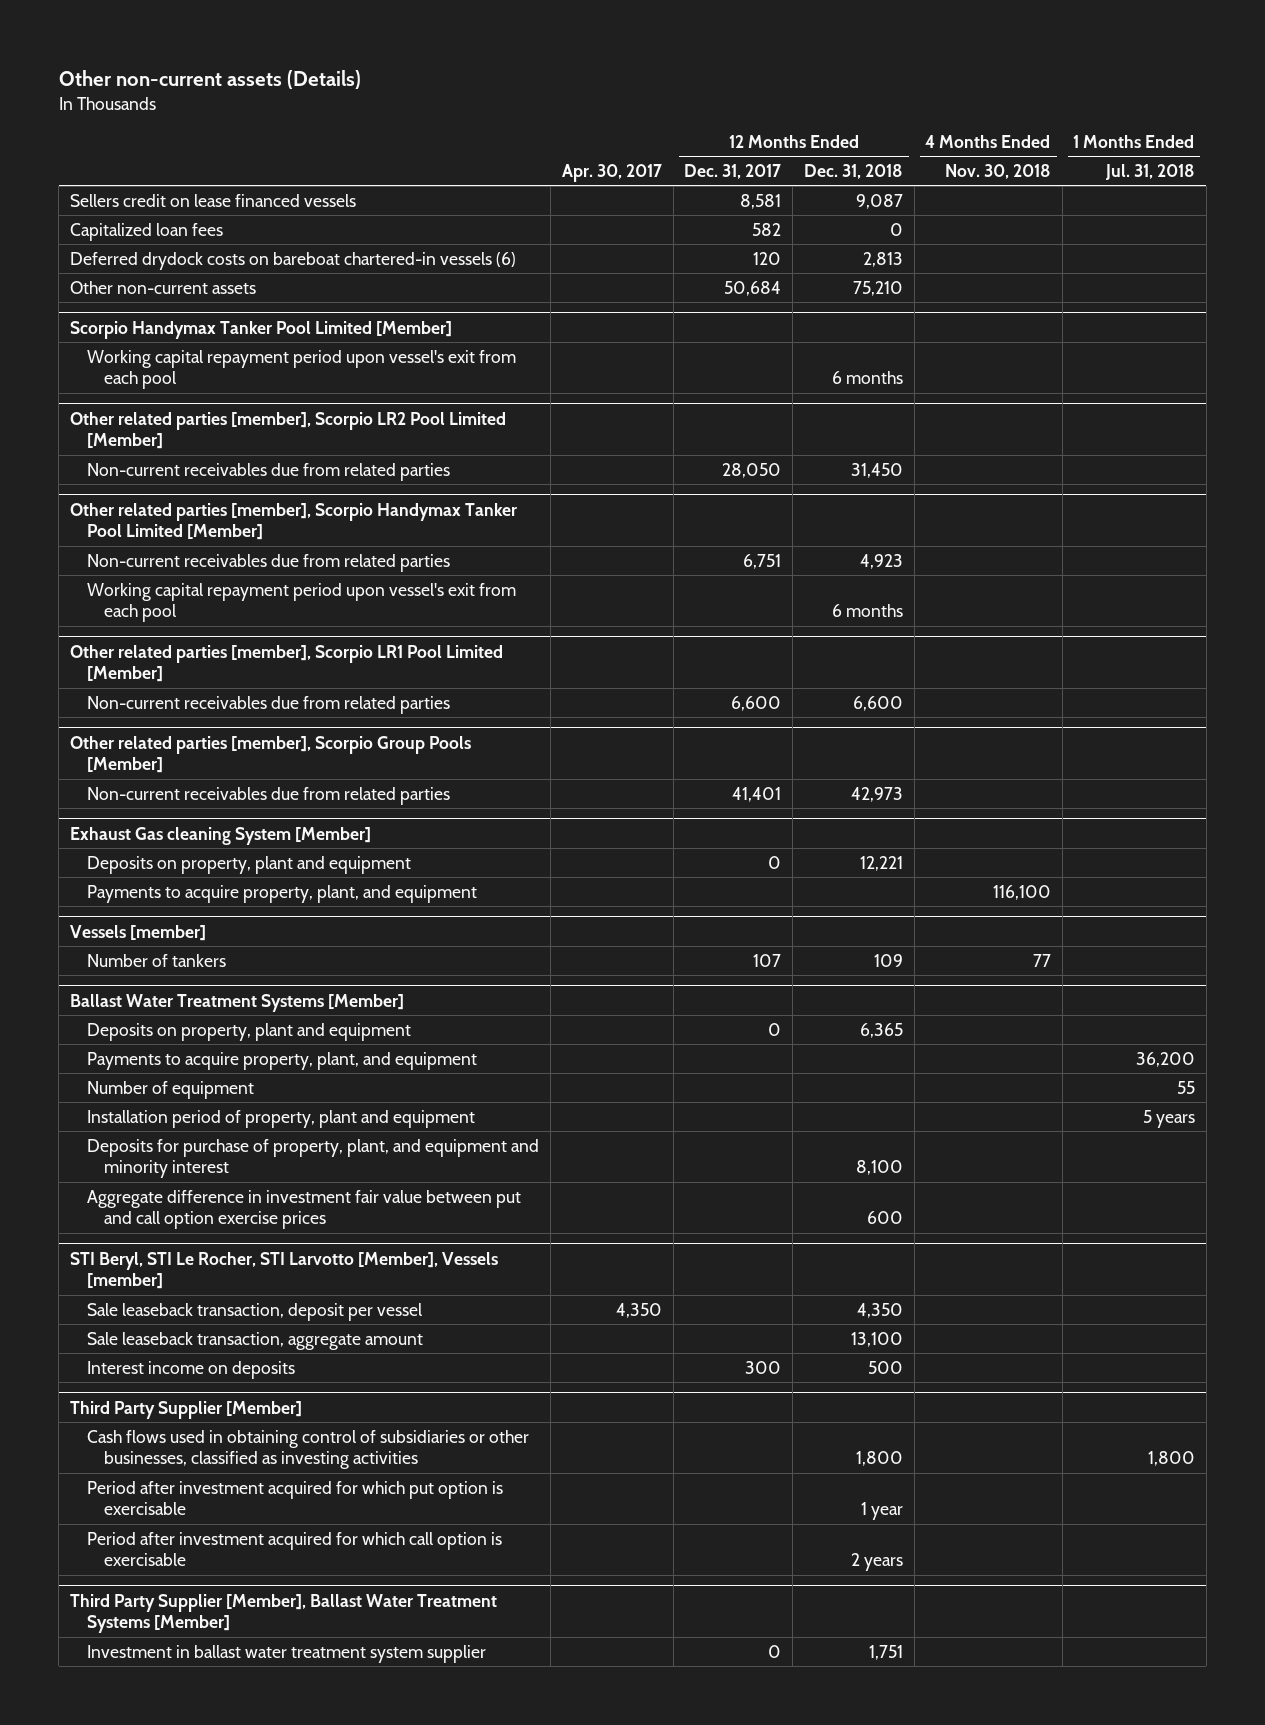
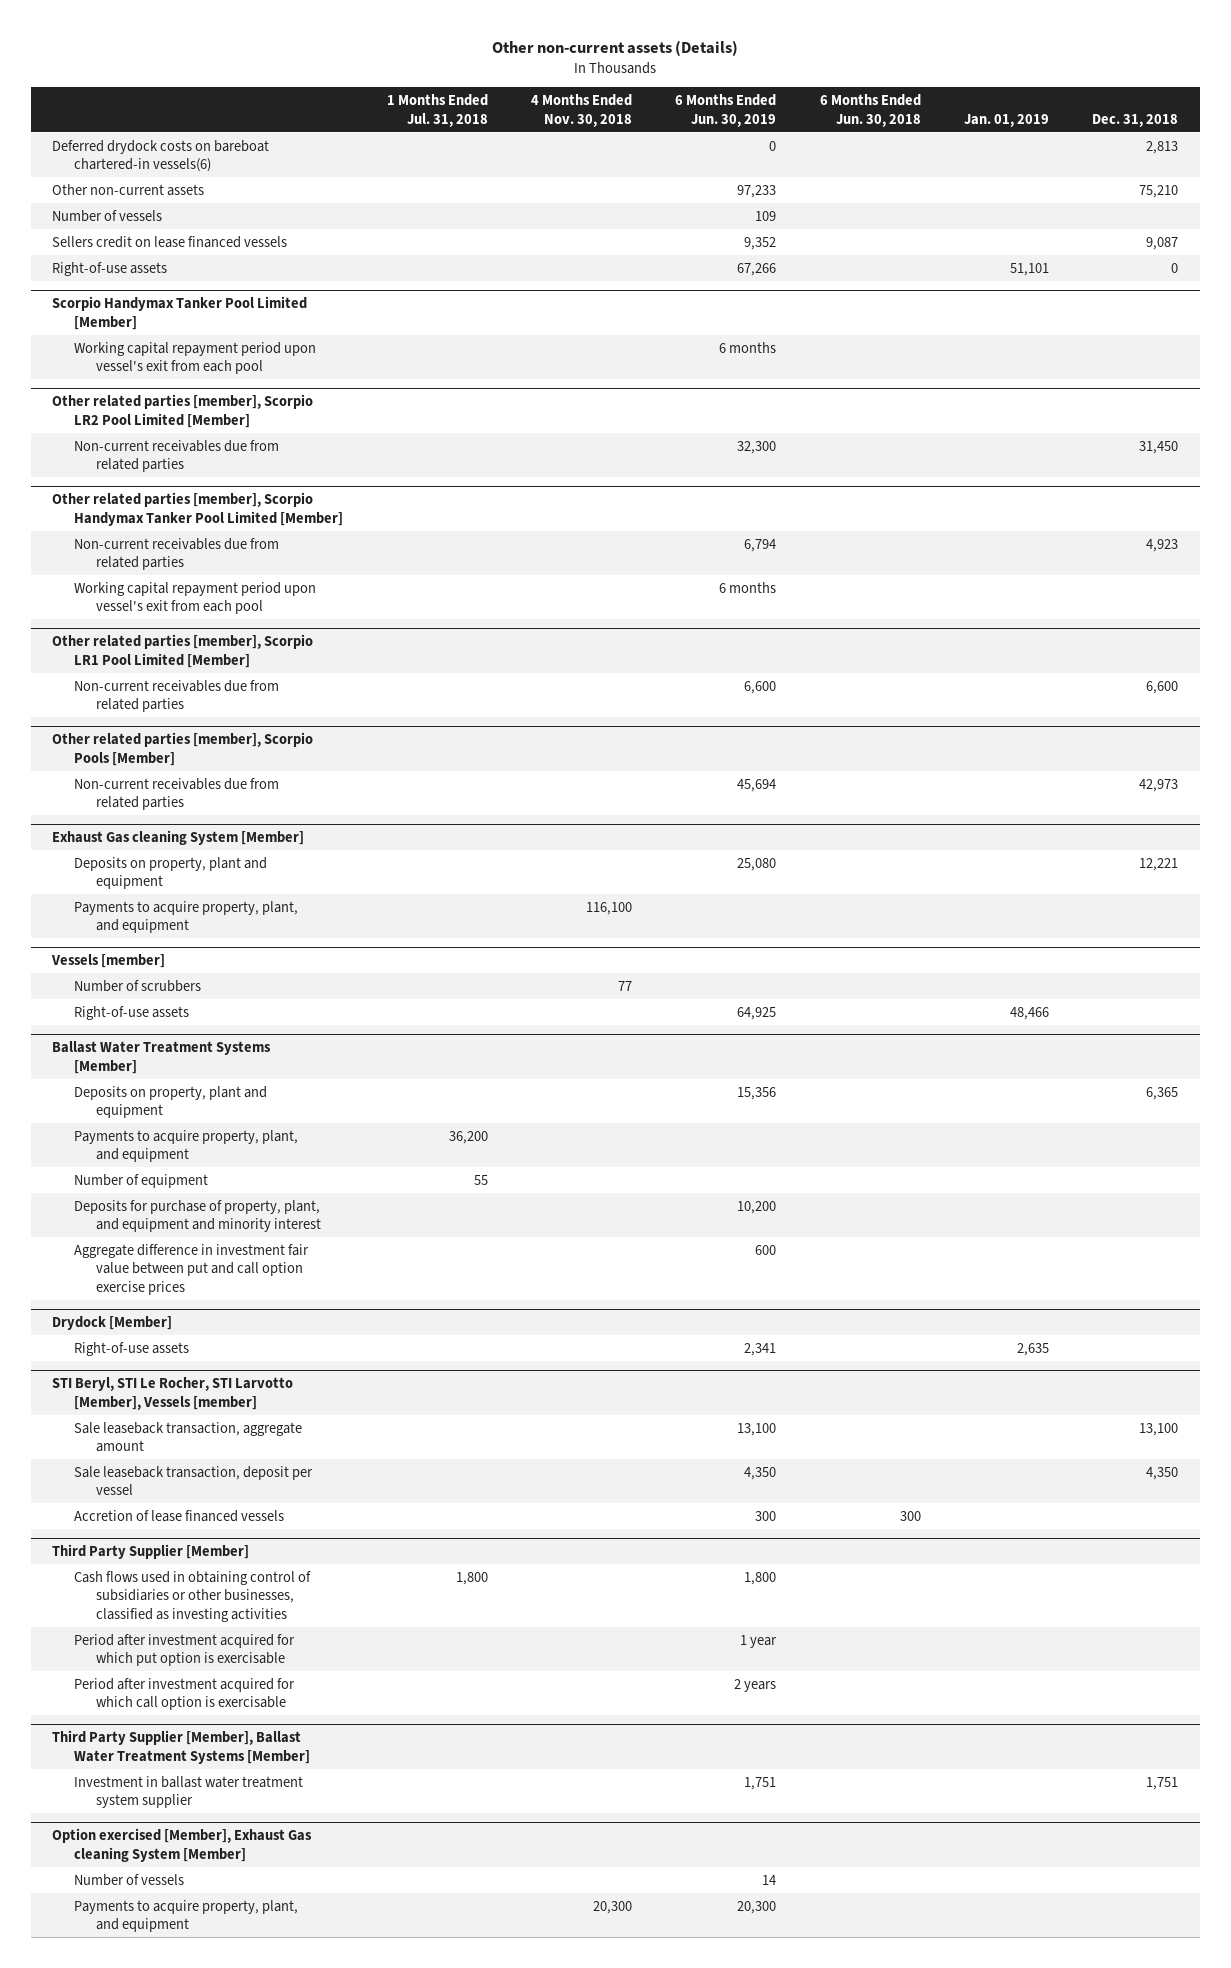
- | Apr. 30, 2017 | 12 Months Ended Dec. 31, 2017 | 12 Months Ended Dec. 31, 2018 | 4 Months Ended Nov. 30, 2018 | 1 Months Ended Jul. 31, 2018
+ | 1 Months Ended Jul. 31, 2018 | 4 Months Ended Nov. 30, 2018 | 6 Months Ended Jun. 30, 2019 | 6 Months Ended Jun. 30, 2018 | Jan. 01, 2019 | Dec. 31, 2018
- Capitalized loan fees | | 582 | 0 | |
- Deferred drydock costs on bareboat chartered-in vessels (6) | | 120 | 2,813 | |
+ Deferred drydock costs on bareboat chartered-in vessels(6) | | | 0 | | | 2,813
+ Number of vessels | | | 109 | | |
moved down: Sellers credit on lease financed vessels | | | 9,352 | | | 9,087
+ Right-of-use assets | | | 67,266 | | 51,101 | 0
- Other related parties [member], Scorpio Group Pools [Member]
+ Other related parties [member], Scorpio Pools [Member]
@ Vessels [member]
- Number of tankers | | 107 | 109 | 77 |
+ Number of scrubbers | | 77 | | | |
+ Right-of-use assets | | | 64,925 | | 48,466 |
@ Ballast Water Treatment Systems [Member]
- Installation period of property, plant and equipment | | | | | 5 years
+ Drydock [Member]
+ Right-of-use assets | | | 2,341 | | 2,635 |
@ STI Beryl, STI Le Rocher, STI Larvotto [Member], Vessels [member]
- Interest income on deposits | | 300 | 500 | |
moved down: Sale leaseback transaction, deposit per vessel | | | 4,350 | | | 4,350
+ Accretion of lease financed vessels | | | 300 | 300 | |
+ Option exercised [Member], Exhaust Gas cleaning System [Member]
+ Number of vessels | | | 14 | | |
+ Payments to acquire property, plant, and equipment | | 20,300 | 20,300 | | |

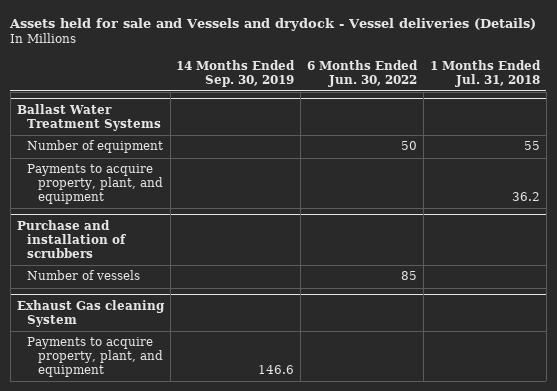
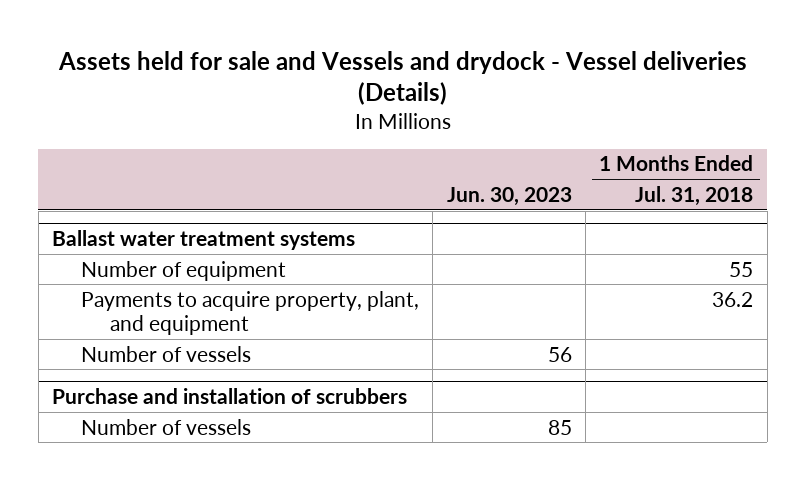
- | 14 Months Ended Sep. 30, 2019 | 6 Months Ended Jun. 30, 2022 | 1 Months Ended Jul. 31, 2018
+ | Jun. 30, 2023 | 1 Months Ended Jul. 31, 2018
- Ballast Water Treatment Systems
+ Ballast water treatment systems
+ Number of vessels | 56 |
- Exhaust Gas cleaning System
- Payments to acquire property, plant, and equipment | 146.6 | |

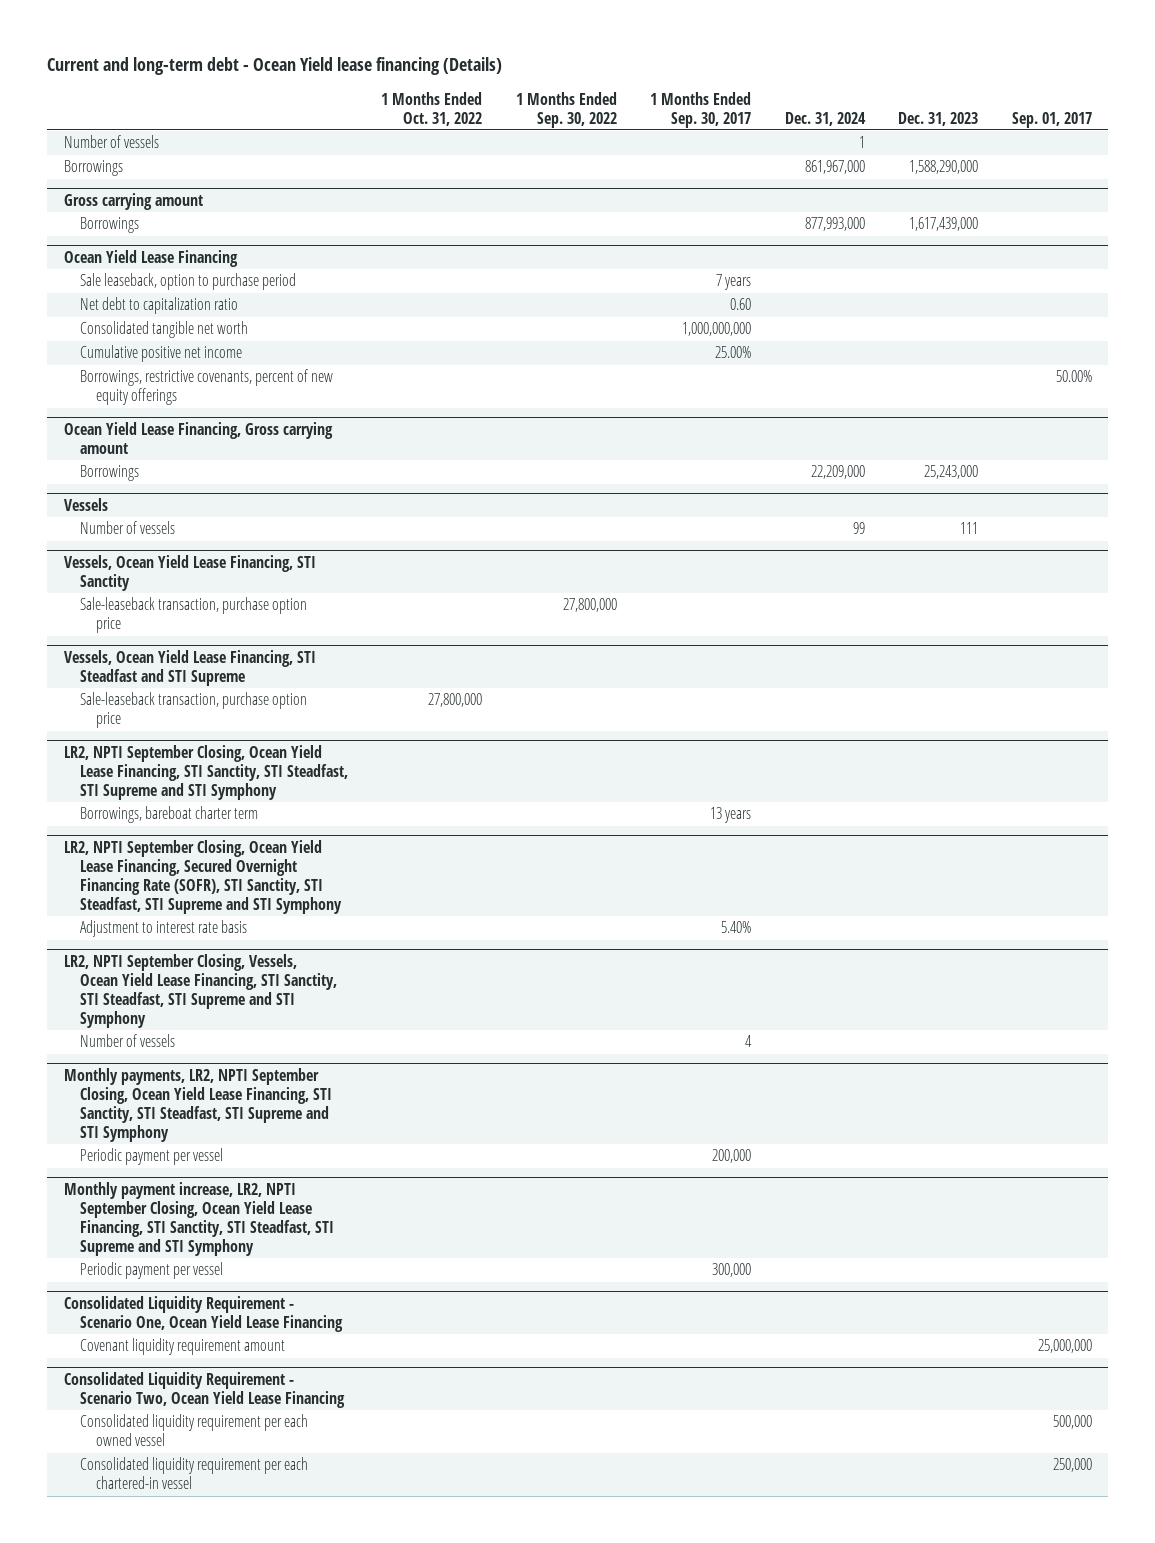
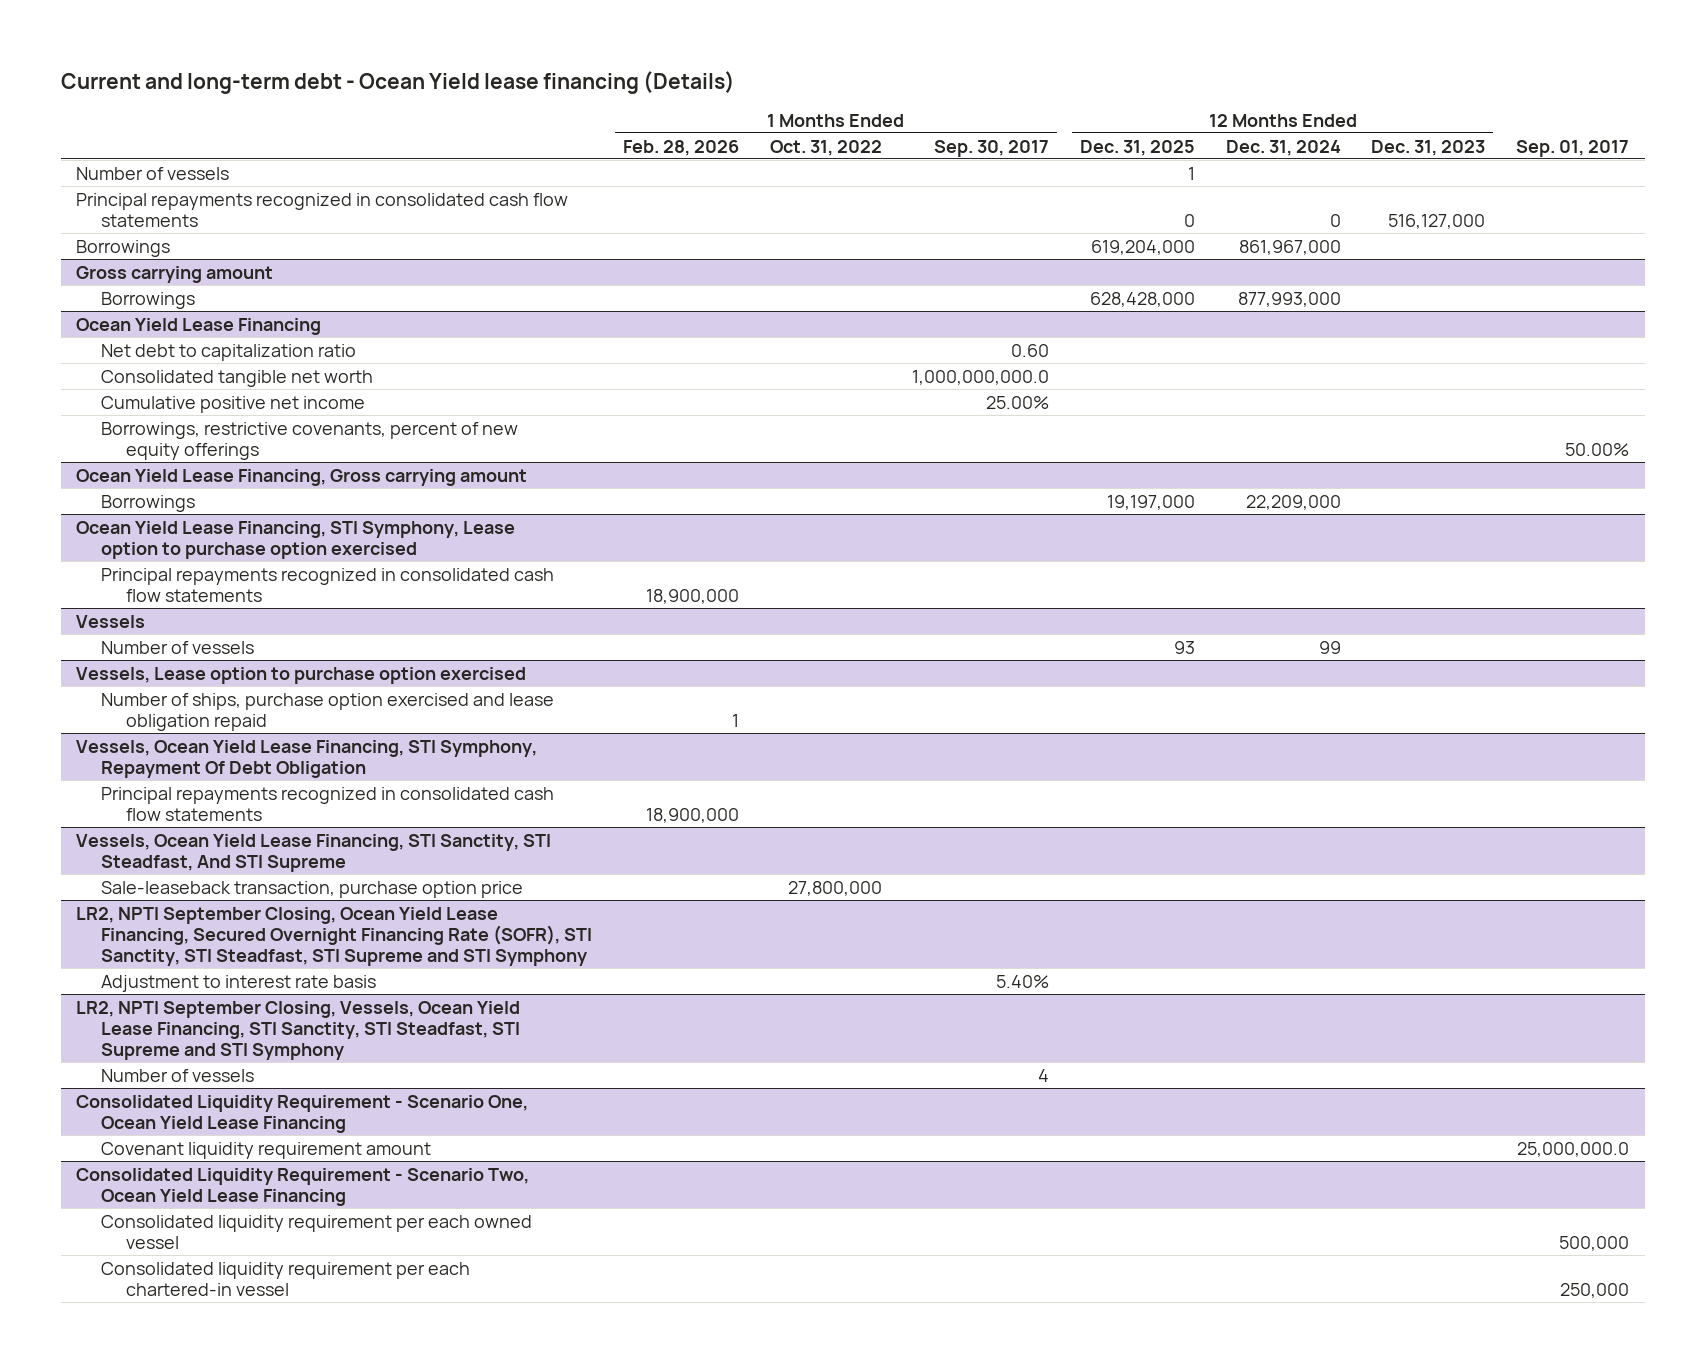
- | 1 Months Ended Oct. 31, 2022 | 1 Months Ended Sep. 30, 2022 | 1 Months Ended Sep. 30, 2017 | Dec. 31, 2024 | Dec. 31, 2023 | Sep. 01, 2017
+ | 1 Months Ended Feb. 28, 2026 | 1 Months Ended Oct. 31, 2022 | 1 Months Ended Sep. 30, 2017 | 12 Months Ended Dec. 31, 2025 | 12 Months Ended Dec. 31, 2024 | 12 Months Ended Dec. 31, 2023 | Sep. 01, 2017
+ Principal repayments recognized in consolidated cash flow statements | | | | 0 | 0 | 516,127,000 |
@ Ocean Yield Lease Financing
- Sale leaseback, option to purchase period | | | 7 years | | |
- Consolidated tangible net worth | | | 1,000,000,000 | | |
+ Consolidated tangible net worth | | | 1,000,000,000.0 | | | |
+ Ocean Yield Lease Financing, STI Symphony, Lease option to purchase option exercised
+ Principal repayments recognized in consolidated cash flow statements | 18,900,000 | | | | | |
- Vessels, Ocean Yield Lease Financing, STI Sanctity
- Sale-leaseback transaction, purchase option price | | 27,800,000 | | | |
- Vessels, Ocean Yield Lease Financing, STI Steadfast and STI Supreme
+ Vessels, Lease option to purchase option exercised
+ Number of ships, purchase option exercised and lease obligation repaid | 1 | | | | | |
+ Vessels, Ocean Yield Lease Financing, STI Symphony, Repayment Of Debt Obligation
+ Principal repayments recognized in consolidated cash flow statements | 18,900,000 | | | | | |
+ Vessels, Ocean Yield Lease Financing, STI Sanctity, STI Steadfast, And STI Supreme
- LR2, NPTI September Closing, Ocean Yield Lease Financing, STI Sanctity, STI Steadfast, STI Supreme and STI Symphony
- Borrowings, bareboat charter term | | | 13 years | | |
- Monthly payments, LR2, NPTI September Closing, Ocean Yield Lease Financing, STI Sanctity, STI Steadfast, STI Supreme and STI Symphony
- Periodic payment per vessel | | | 200,000 | | |
- Monthly payment increase, LR2, NPTI September Closing, Ocean Yield Lease Financing, STI Sanctity, STI Steadfast, STI Supreme and STI Symphony
- Periodic payment per vessel | | | 300,000 | | |
@ Consolidated Liquidity Requirement - Scenario One, Ocean Yield Lease Financing
- Covenant liquidity requirement amount | | | | | | 25,000,000
+ Covenant liquidity requirement amount | | | | | | | 25,000,000.0

